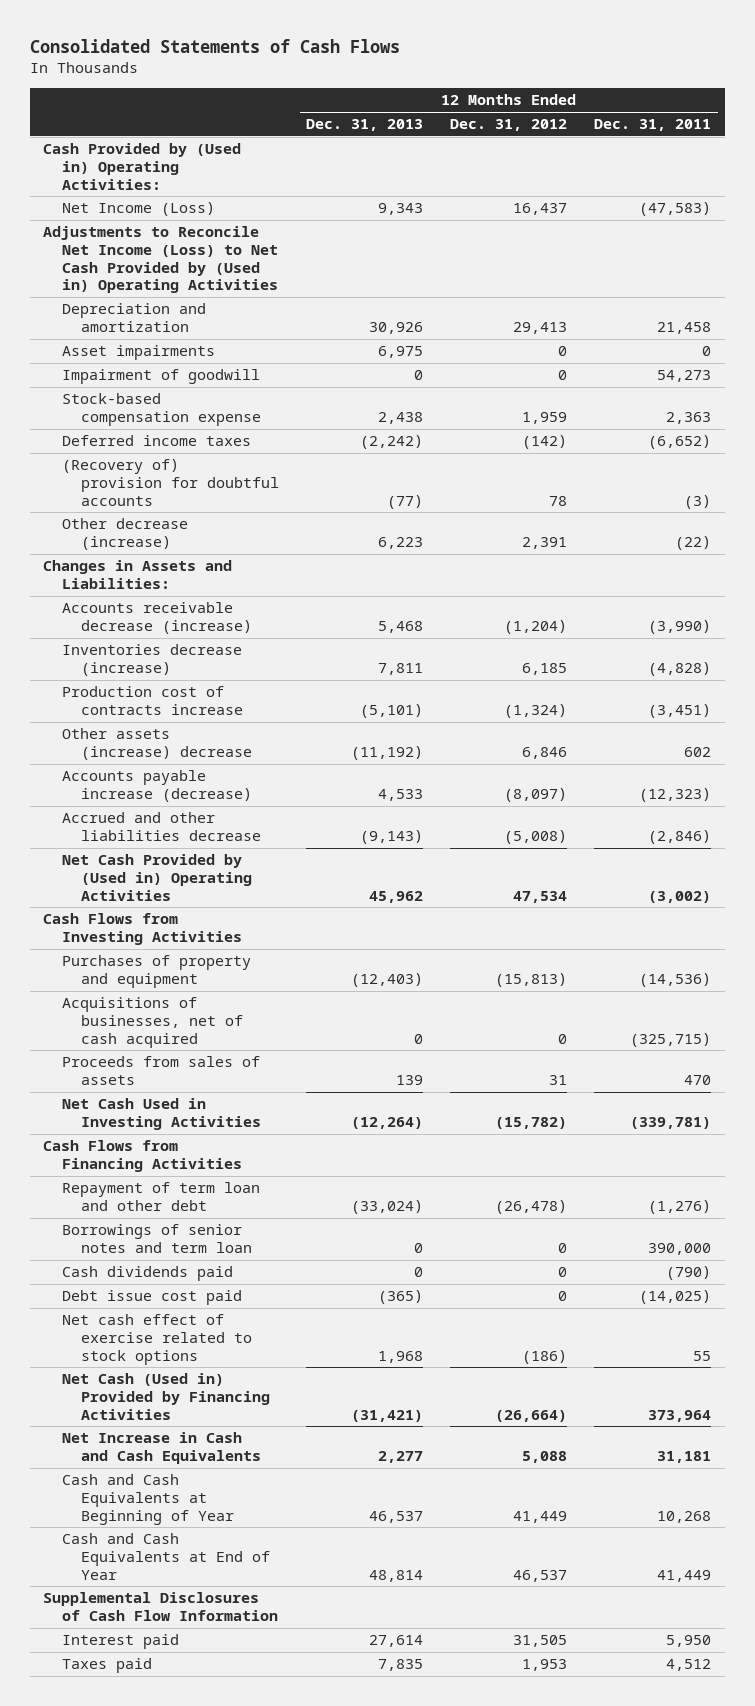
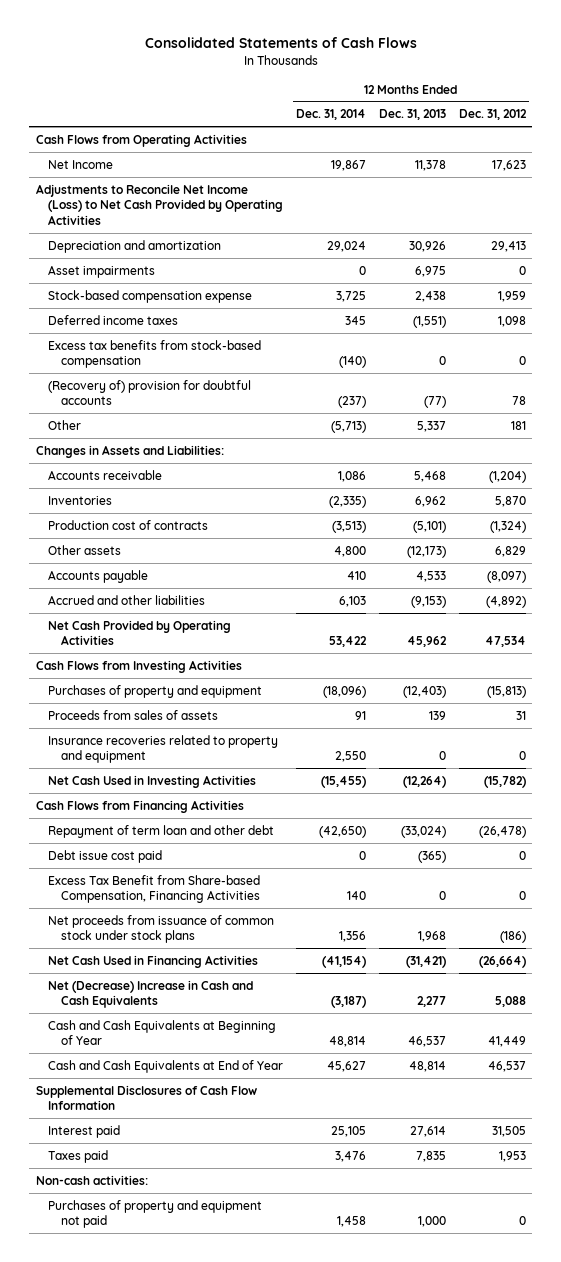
- | 12 Months Ended Dec. 31, 2013 | 12 Months Ended Dec. 31, 2012 | 12 Months Ended Dec. 31, 2011
+ | 12 Months Ended Dec. 31, 2014 | 12 Months Ended Dec. 31, 2013 | 12 Months Ended Dec. 31, 2012
- Cash Provided by (Used in) Operating Activities:
- Net Income (Loss) | 9,343 | 16,437 | (47,583)
- Adjustments to Reconcile Net Income (Loss) to Net Cash Provided by (Used in) Operating Activities
+ Cash Flows from Operating Activities
+ Net Income | 19,867 | 11,378 | 17,623
+ Adjustments to Reconcile Net Income (Loss) to Net Cash Provided by Operating Activities
- Impairment of goodwill | 0 | 0 | 54,273
- Deferred income taxes | (2,242) | (142) | (6,652)
+ Deferred income taxes | 345 | (1,551) | 1,098
+ Excess tax benefits from stock-based compensation | (140) | 0 | 0
- Other decrease (increase) | 6,223 | 2,391 | (22)
+ Other | (5,713) | 5,337 | 181
- Accounts receivable decrease (increase) | 5,468 | (1,204) | (3,990)
- Inventories decrease (increase) | 7,811 | 6,185 | (4,828)
- Production cost of contracts increase | (5,101) | (1,324) | (3,451)
- Other assets (increase) decrease | (11,192) | 6,846 | 602
- Accounts payable increase (decrease) | 4,533 | (8,097) | (12,323)
- Accrued and other liabilities decrease | (9,143) | (5,008) | (2,846)
- Net Cash Provided by (Used in) Operating Activities | 45,962 | 47,534 | (3,002)
+ Accounts receivable | 1,086 | 5,468 | (1,204)
+ Inventories | (2,335) | 6,962 | 5,870
+ Production cost of contracts | (3,513) | (5,101) | (1,324)
+ Other assets | 4,800 | (12,173) | 6,829
+ Accounts payable | 410 | 4,533 | (8,097)
+ Accrued and other liabilities | 6,103 | (9,153) | (4,892)
+ Net Cash Provided by Operating Activities | 53,422 | 45,962 | 47,534
- Acquisitions of businesses, net of cash acquired | 0 | 0 | (325,715)
+ Insurance recoveries related to property and equipment | 2,550 | 0 | 0
- Borrowings of senior notes and term loan | 0 | 0 | 390,000
- Cash dividends paid | 0 | 0 | (790)
- Net cash effect of exercise related to stock options | 1,968 | (186) | 55
- Net Cash (Used in) Provided by Financing Activities | (31,421) | (26,664) | 373,964
- Net Increase in Cash and Cash Equivalents | 2,277 | 5,088 | 31,181
+ Excess Tax Benefit from Share-based Compensation, Financing Activities | 140 | 0 | 0
+ Net proceeds from issuance of common stock under stock plans | 1,356 | 1,968 | (186)
+ Net Cash Used in Financing Activities | (41,154) | (31,421) | (26,664)
+ Net (Decrease) Increase in Cash and Cash Equivalents | (3,187) | 2,277 | 5,088
+ Non-cash activities:
+ Purchases of property and equipment not paid | 1,458 | 1,000 | 0

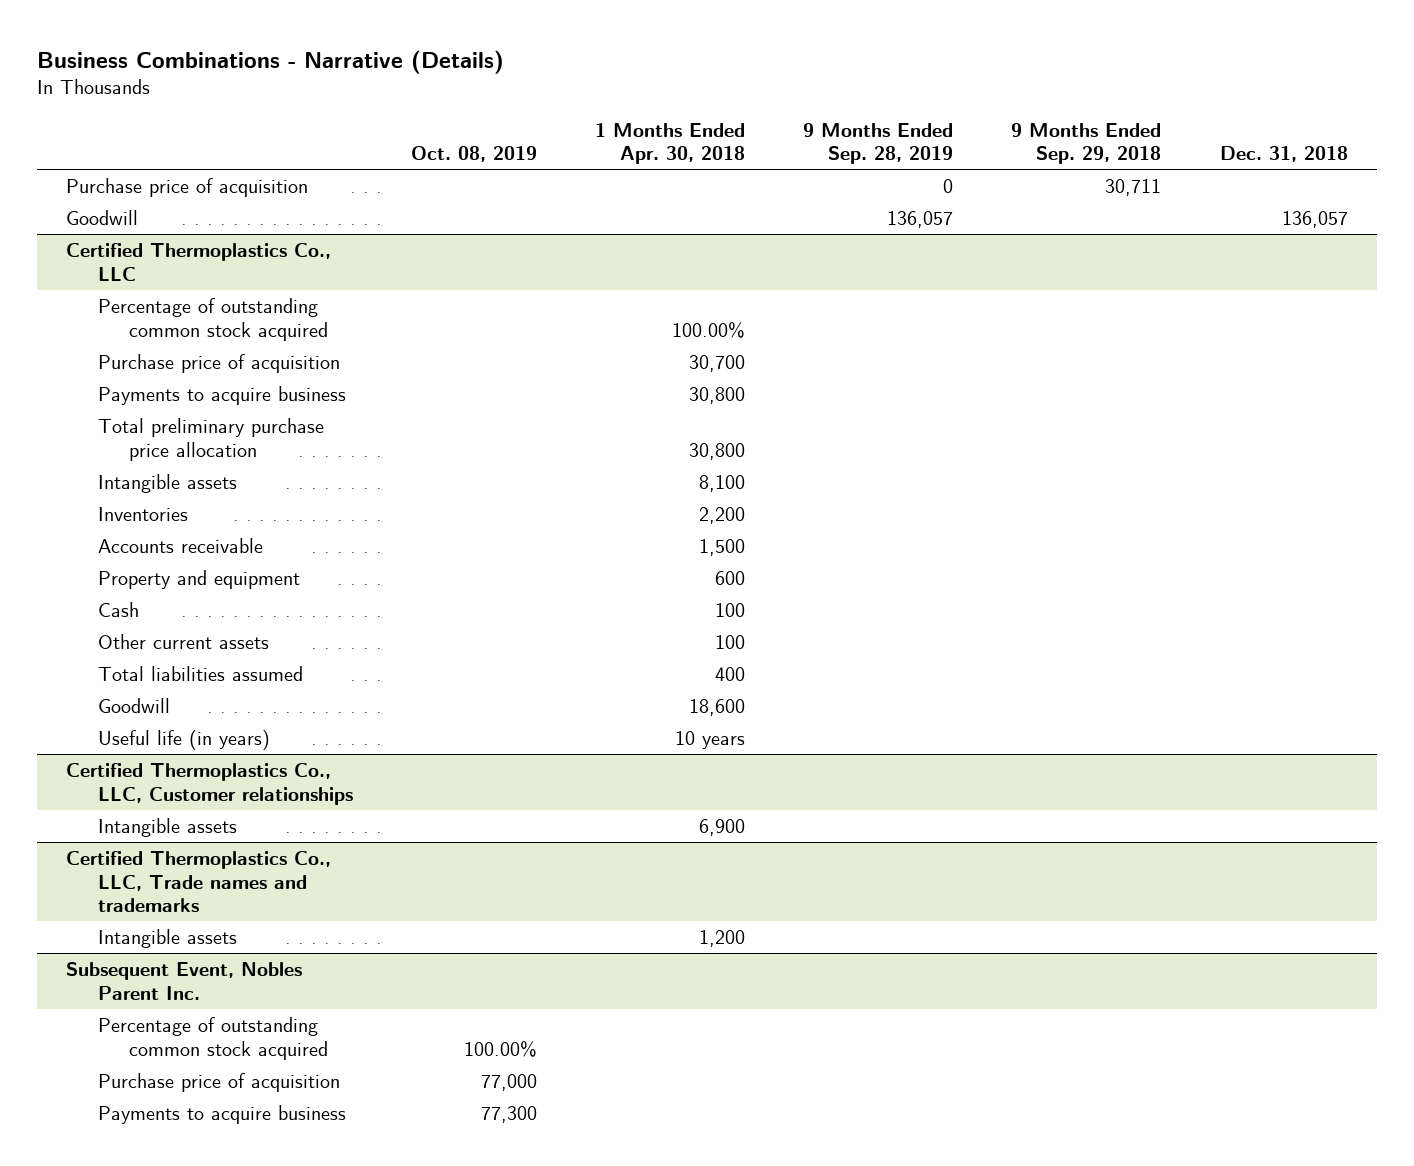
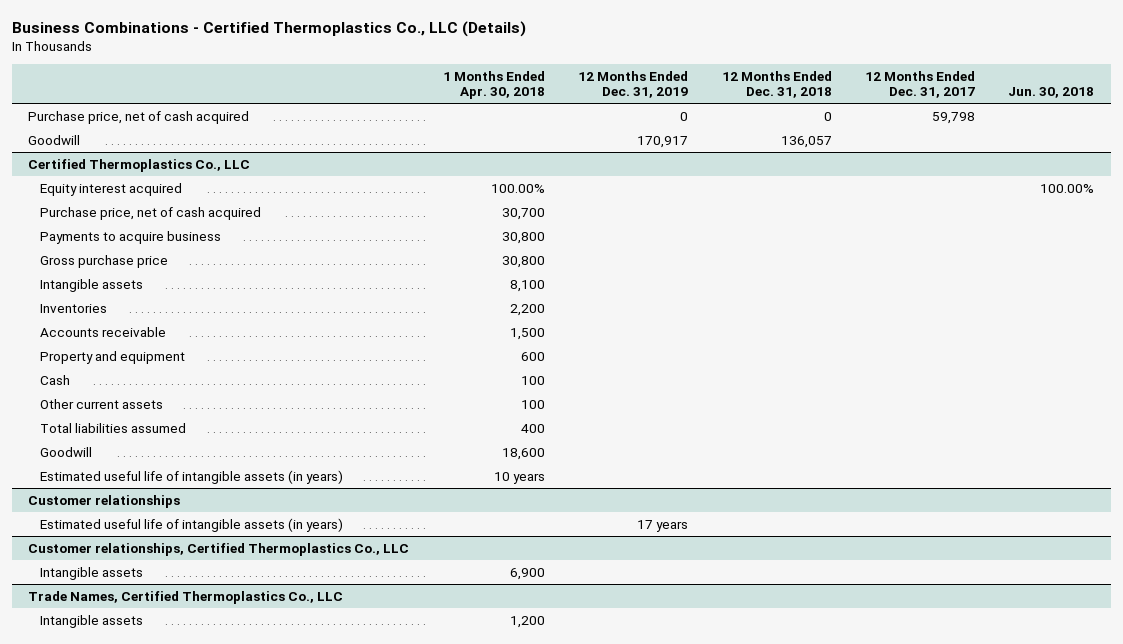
- Business Combinations - Narrative (Details)
+ Business Combinations - Certified Thermoplastics Co., LLC (Details)
- | Oct. 08, 2019 | 1 Months Ended Apr. 30, 2018 | 9 Months Ended Sep. 28, 2019 | 9 Months Ended Sep. 29, 2018 | Dec. 31, 2018
+ | 1 Months Ended Apr. 30, 2018 | 12 Months Ended Dec. 31, 2019 | 12 Months Ended Dec. 31, 2018 | 12 Months Ended Dec. 31, 2017 | Jun. 30, 2018
- Purchase price of acquisition | | | 0 | 30,711 |
+ Purchase price, net of cash acquired | | 0 | 0 | 59,798 |
@ Certified Thermoplastics Co., LLC
- Percentage of outstanding common stock acquired | | 100.00% | | |
- Purchase price of acquisition | | 30,700 | | |
+ Equity interest acquired | 100.00% | | | | 100.00%
+ Purchase price, net of cash acquired | 30,700 | | | |
- Total preliminary purchase price allocation | | 30,800 | | |
+ Gross purchase price | 30,800 | | | |
- Useful life (in years) | | 10 years | | |
- Certified Thermoplastics Co., LLC, Customer relationships
@ Certified Thermoplastics Co., LLC
+ Estimated useful life of intangible assets (in years) | 10 years | | | |
+ Customer relationships
+ Estimated useful life of intangible assets (in years) | | 17 years | | |
+ Customer relationships, Certified Thermoplastics Co., LLC
- Certified Thermoplastics Co., LLC, Trade names and trademarks
+ Trade Names, Certified Thermoplastics Co., LLC
- Subsequent Event, Nobles Parent Inc.
- Percentage of outstanding common stock acquired | 100.00% | | | |
- Purchase price of acquisition | 77,000 | | | |
- Payments to acquire business | 77,300 | | | |

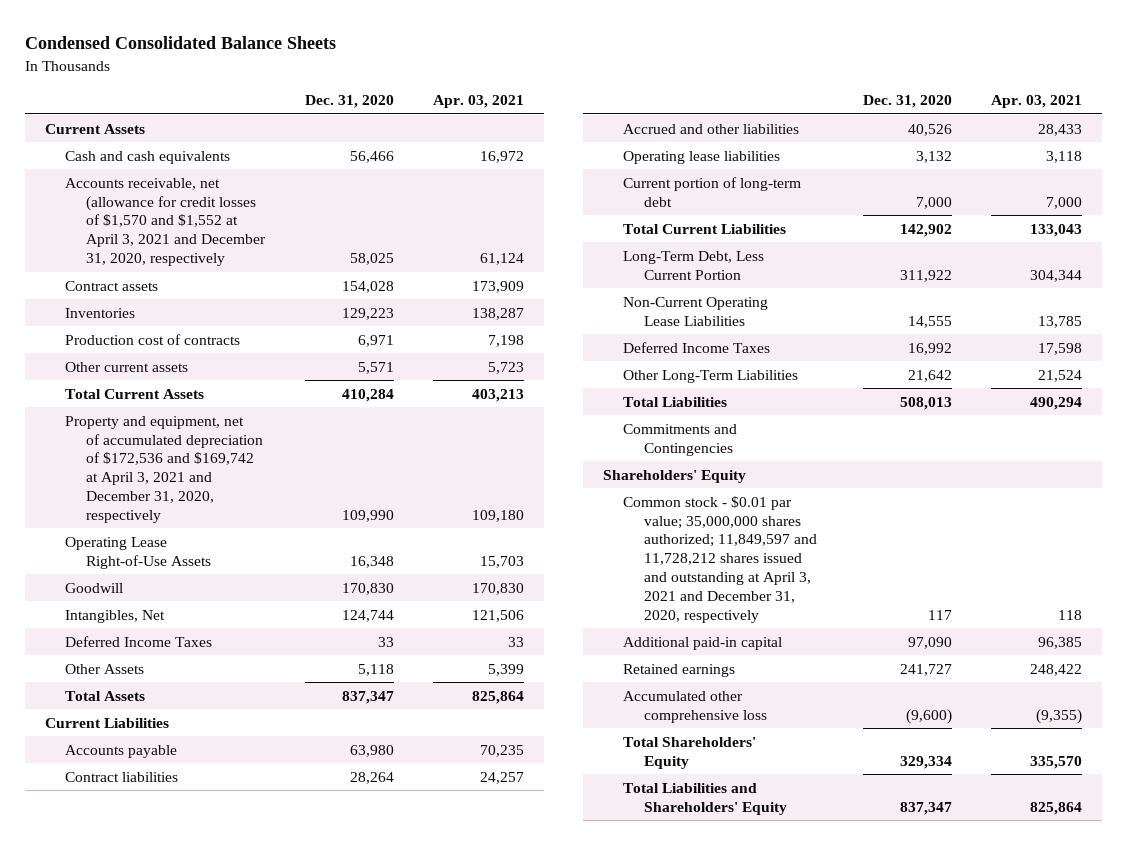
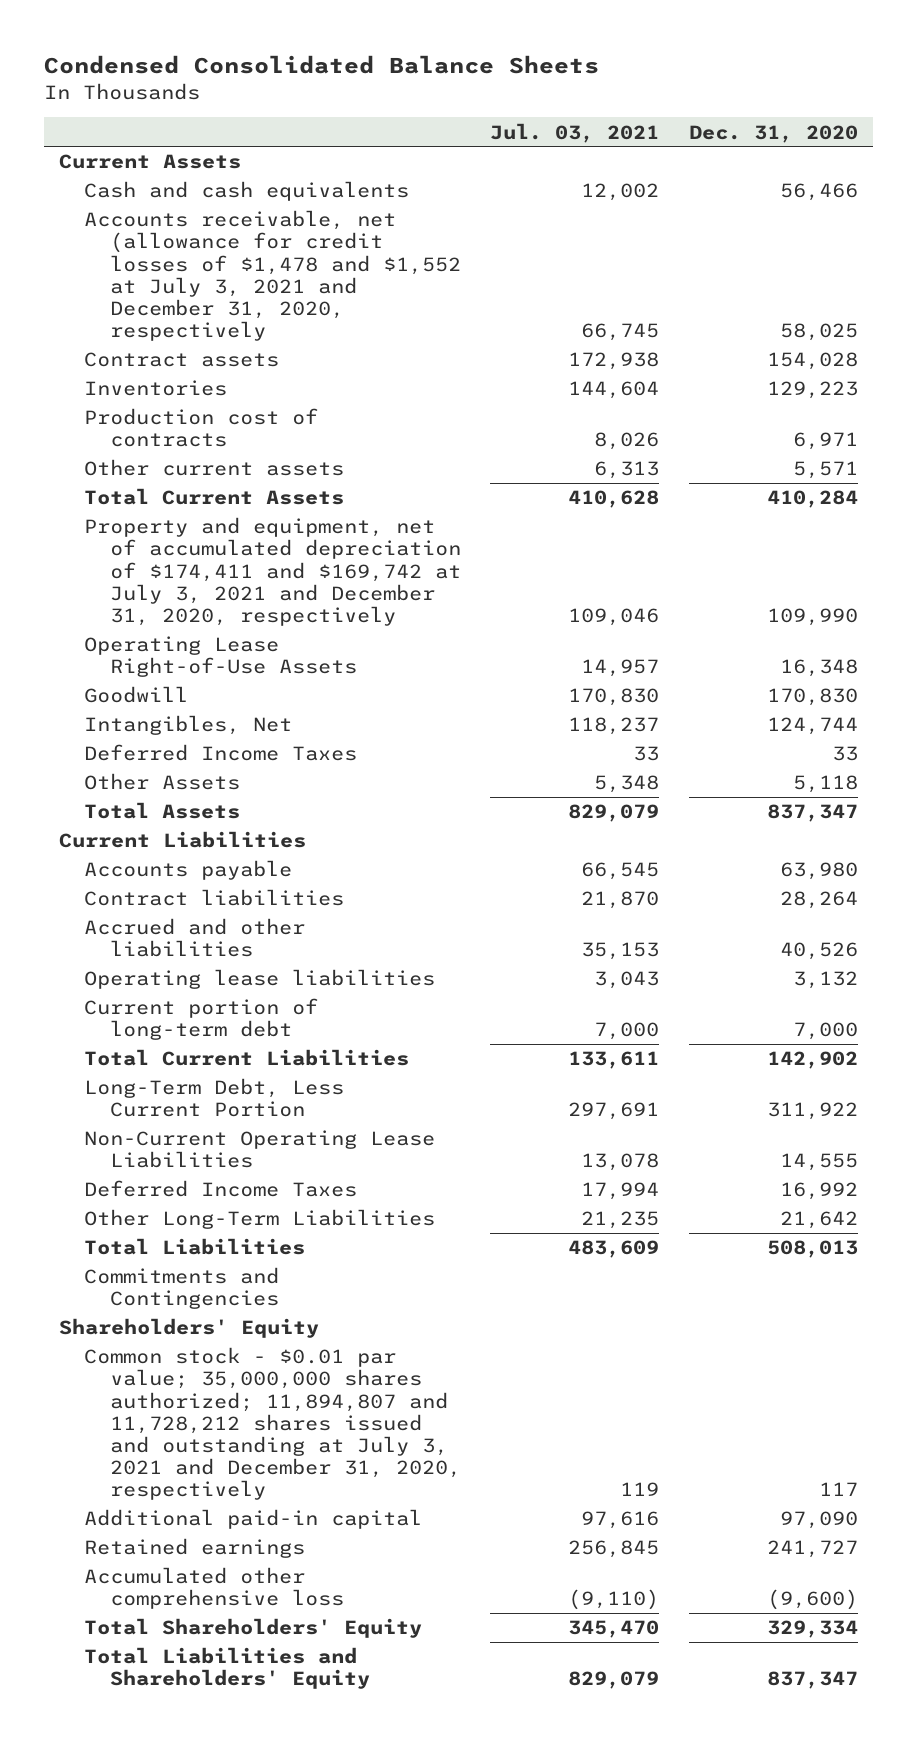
- | Dec. 31, 2020 | Apr. 03, 2021
+ | Jul. 03, 2021 | Dec. 31, 2020
- Accounts receivable, net (allowance for credit losses of $1,570 and $1,552 at April 3, 2021 and December 31, 2020, respectively | 58,025 | 61,124
+ Accounts receivable, net (allowance for credit losses of $1,478 and $1,552 at July 3, 2021 and December 31, 2020, respectively | 66,745 | 58,025
- Property and equipment, net of accumulated depreciation of $172,536 and $169,742 at April 3, 2021 and December 31, 2020, respectively | 109,990 | 109,180
+ Property and equipment, net of accumulated depreciation of $174,411 and $169,742 at July 3, 2021 and December 31, 2020, respectively | 109,046 | 109,990
- Common stock - $0.01 par value; 35,000,000 shares authorized; 11,849,597 and 11,728,212 shares issued and outstanding at April 3, 2021 and December 31, 2020, respectively | 117 | 118
+ Common stock - $0.01 par value; 35,000,000 shares authorized; 11,894,807 and 11,728,212 shares issued and outstanding at July 3, 2021 and December 31, 2020, respectively | 119 | 117

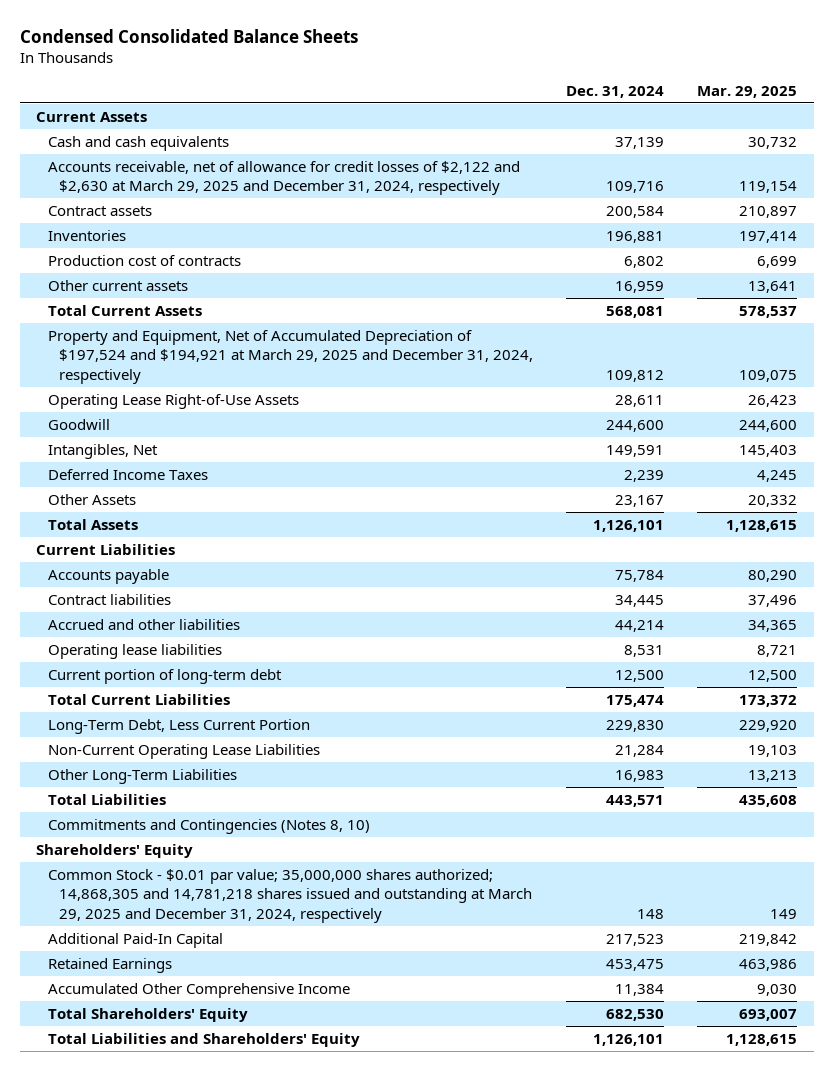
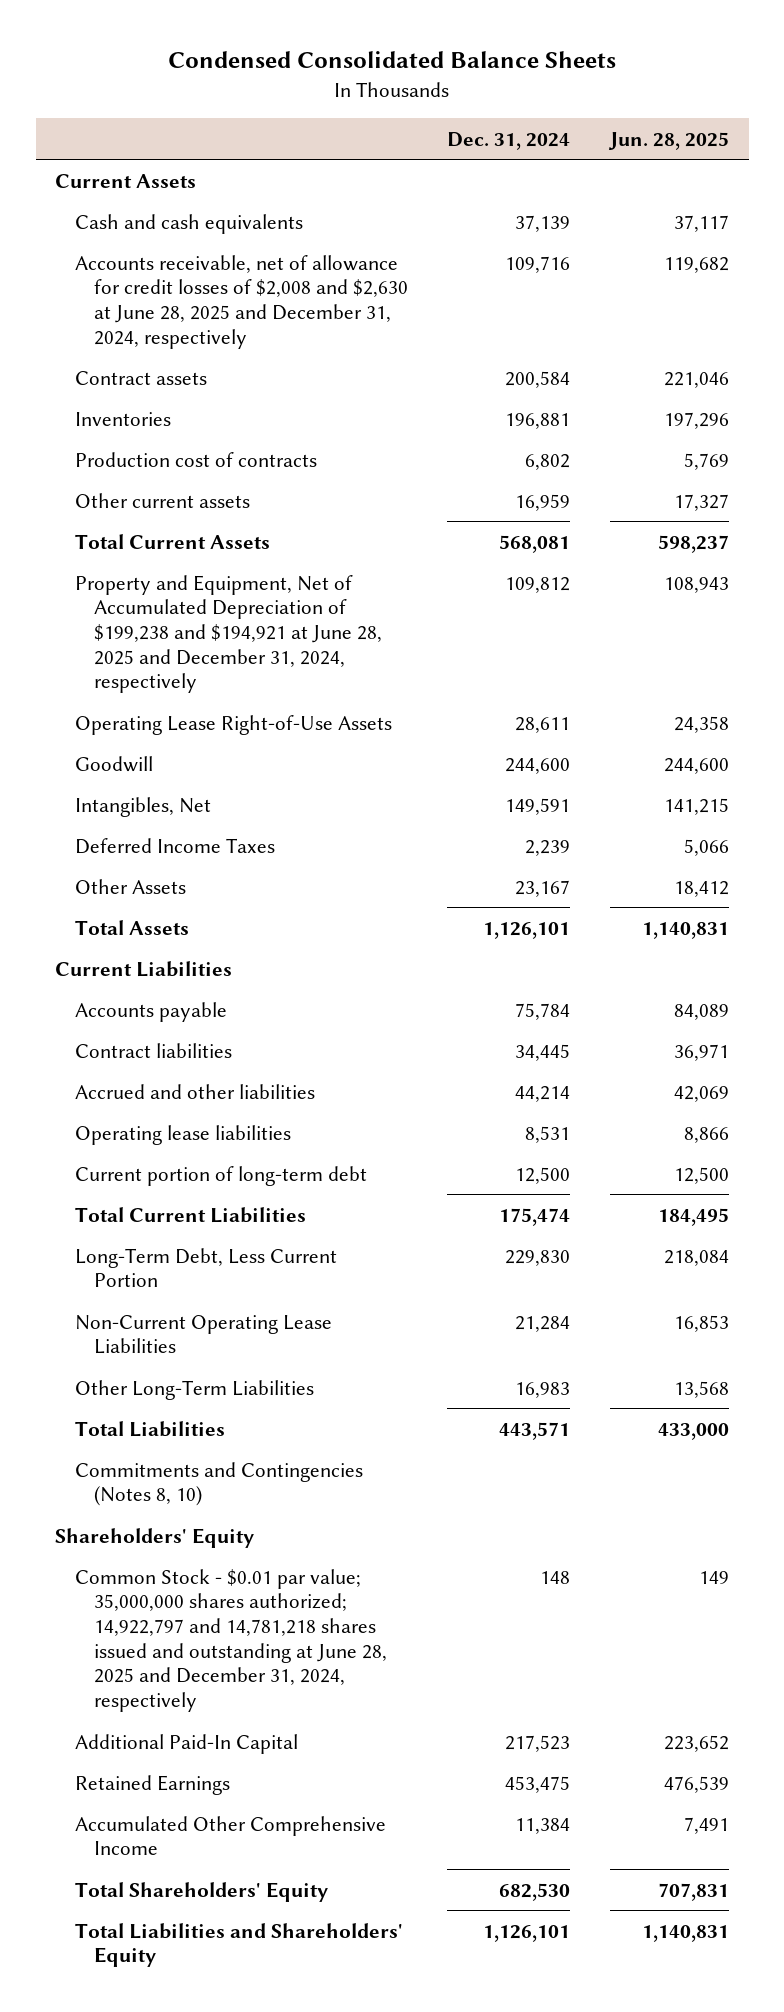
- | Dec. 31, 2024 | Mar. 29, 2025
+ | Dec. 31, 2024 | Jun. 28, 2025
- Accounts receivable, net of allowance for credit losses of $2,122 and $2,630 at March 29, 2025 and December 31, 2024, respectively | 109,716 | 119,154
+ Accounts receivable, net of allowance for credit losses of $2,008 and $2,630 at June 28, 2025 and December 31, 2024, respectively | 109,716 | 119,682
- Property and Equipment, Net of Accumulated Depreciation of $197,524 and $194,921 at March 29, 2025 and December 31, 2024, respectively | 109,812 | 109,075
+ Property and Equipment, Net of Accumulated Depreciation of $199,238 and $194,921 at June 28, 2025 and December 31, 2024, respectively | 109,812 | 108,943
- Common Stock - $0.01 par value; 35,000,000 shares authorized; 14,868,305 and 14,781,218 shares issued and outstanding at March 29, 2025 and December 31, 2024, respectively | 148 | 149
+ Common Stock - $0.01 par value; 35,000,000 shares authorized; 14,922,797 and 14,781,218 shares issued and outstanding at June 28, 2025 and December 31, 2024, respectively | 148 | 149

